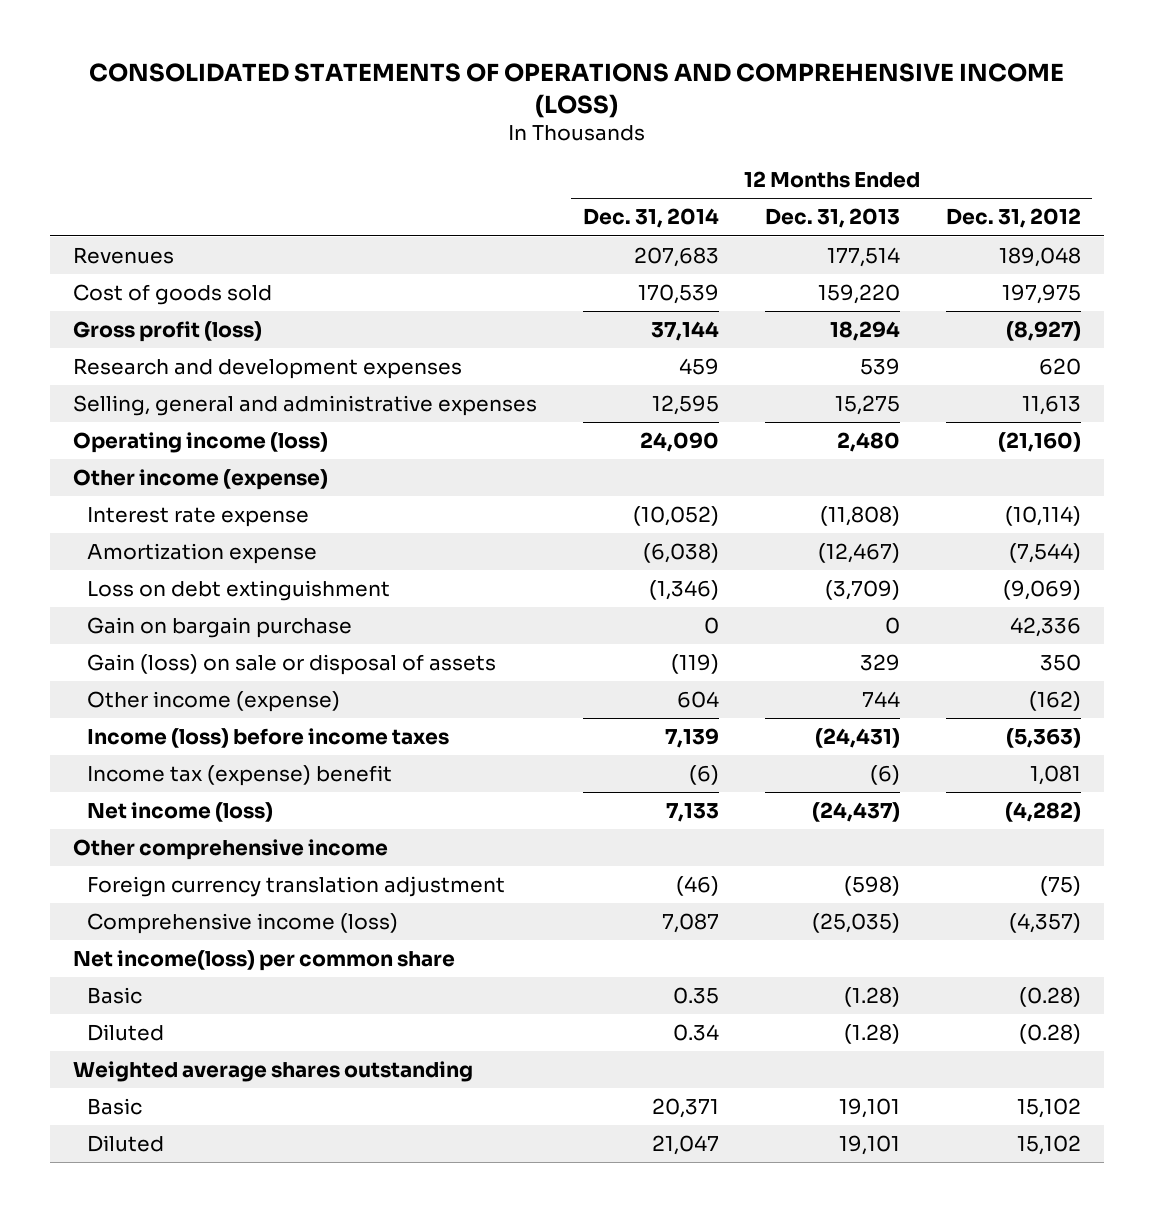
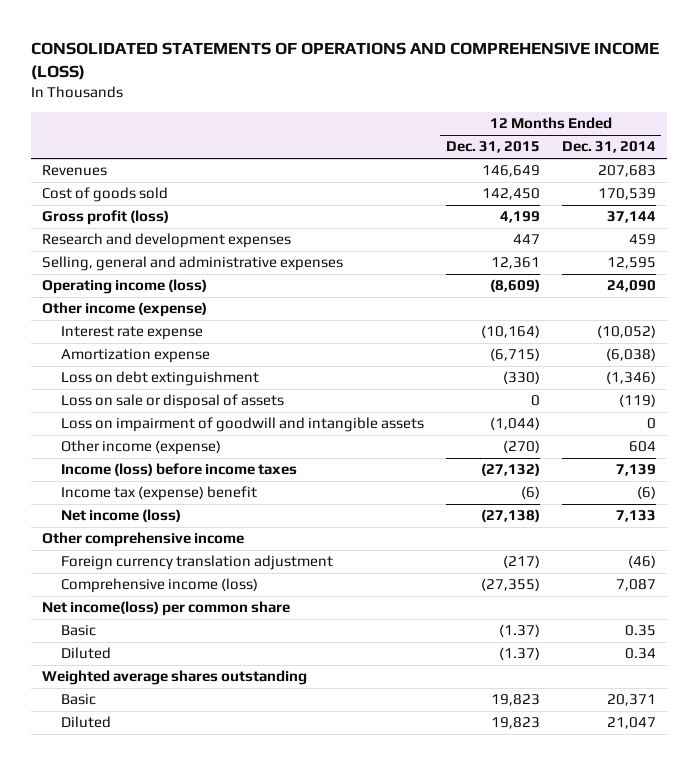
- | 12 Months Ended Dec. 31, 2014 | 12 Months Ended Dec. 31, 2013 | 12 Months Ended Dec. 31, 2012
+ | 12 Months Ended Dec. 31, 2015 | 12 Months Ended Dec. 31, 2014
- Gain on bargain purchase | 0 | 0 | 42,336
- Gain (loss) on sale or disposal of assets | (119) | 329 | 350
+ Loss on sale or disposal of assets | 0 | (119)
+ Loss on impairment of goodwill and intangible assets | (1,044) | 0

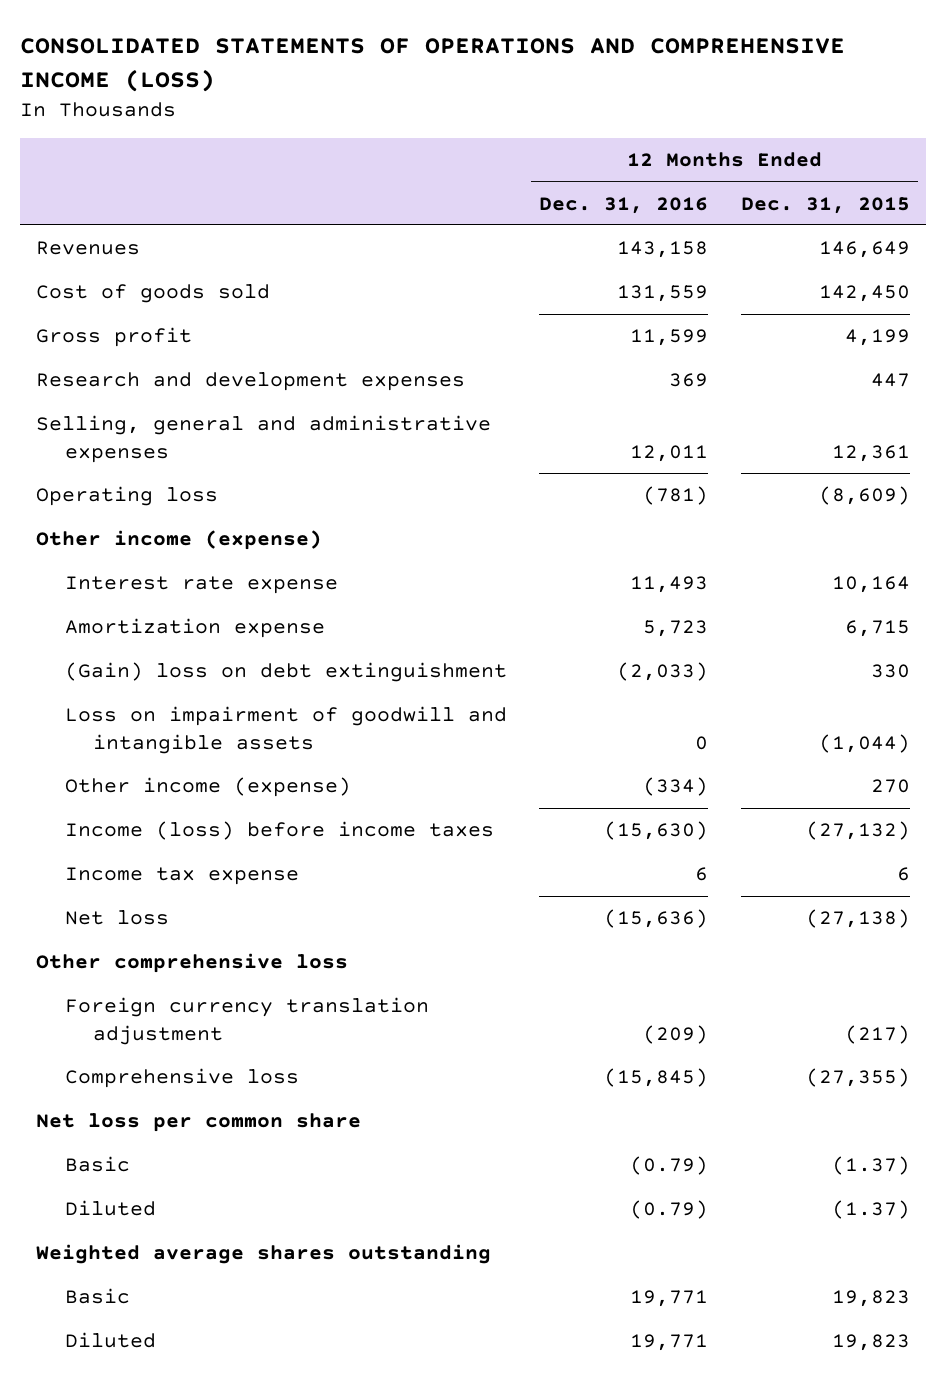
- | 12 Months Ended Dec. 31, 2015 | 12 Months Ended Dec. 31, 2014
+ | 12 Months Ended Dec. 31, 2016 | 12 Months Ended Dec. 31, 2015
- Gross profit (loss) | 4,199 | 37,144
+ Gross profit | 11,599 | 4,199
- Operating income (loss) | (8,609) | 24,090
+ Operating loss | (781) | (8,609)
- Interest rate expense | (10,164) | (10,052)
- Amortization expense | (6,715) | (6,038)
- Loss on debt extinguishment | (330) | (1,346)
- Loss on sale or disposal of assets | 0 | (119)
+ Interest rate expense | 11,493 | 10,164
+ Amortization expense | 5,723 | 6,715
+ (Gain) loss on debt extinguishment | (2,033) | 330
- Other income (expense) | (270) | 604
+ Other income (expense) | (334) | 270
- Income tax (expense) benefit | (6) | (6)
- Net income (loss) | (27,138) | 7,133
- Other comprehensive income
+ Income tax expense | 6 | 6
+ Net loss | (15,636) | (27,138)
+ Other comprehensive loss
- Comprehensive income (loss) | (27,355) | 7,087
- Net income(loss) per common share
+ Comprehensive loss | (15,845) | (27,355)
+ Net loss per common share

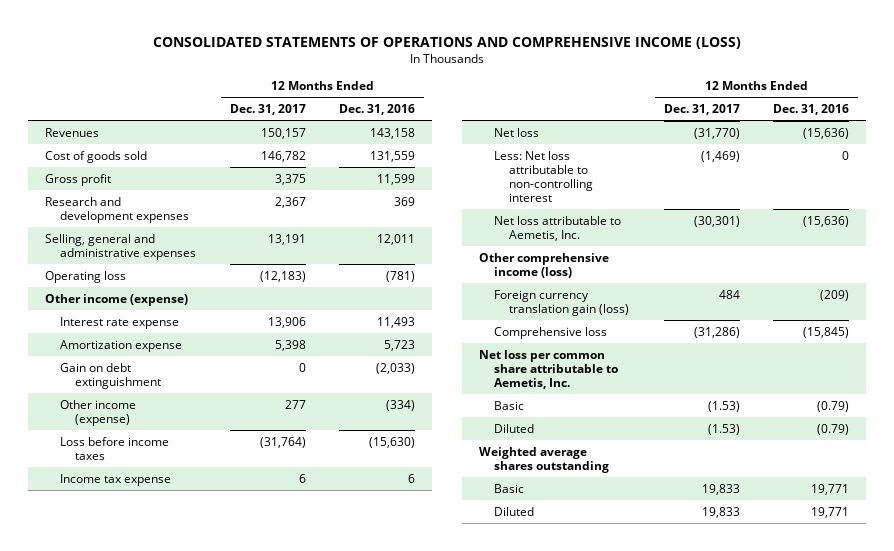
- | 12 Months Ended Dec. 31, 2016 | 12 Months Ended Dec. 31, 2015
+ | 12 Months Ended Dec. 31, 2017 | 12 Months Ended Dec. 31, 2016
- (Gain) loss on debt extinguishment | (2,033) | 330
- Loss on impairment of goodwill and intangible assets | 0 | (1,044)
+ Gain on debt extinguishment | 0 | (2,033)
- Income (loss) before income taxes | (15,630) | (27,132)
+ Loss before income taxes | (31,764) | (15,630)
- Other comprehensive loss
- Foreign currency translation adjustment | (209) | (217)
+ Less: Net loss attributable to non-controlling interest | (1,469) | 0
+ Net loss attributable to Aemetis, Inc. | (30,301) | (15,636)
+ Other comprehensive income (loss)
+ Foreign currency translation gain (loss) | 484 | (209)
- Net loss per common share
+ Net loss per common share attributable to Aemetis, Inc.

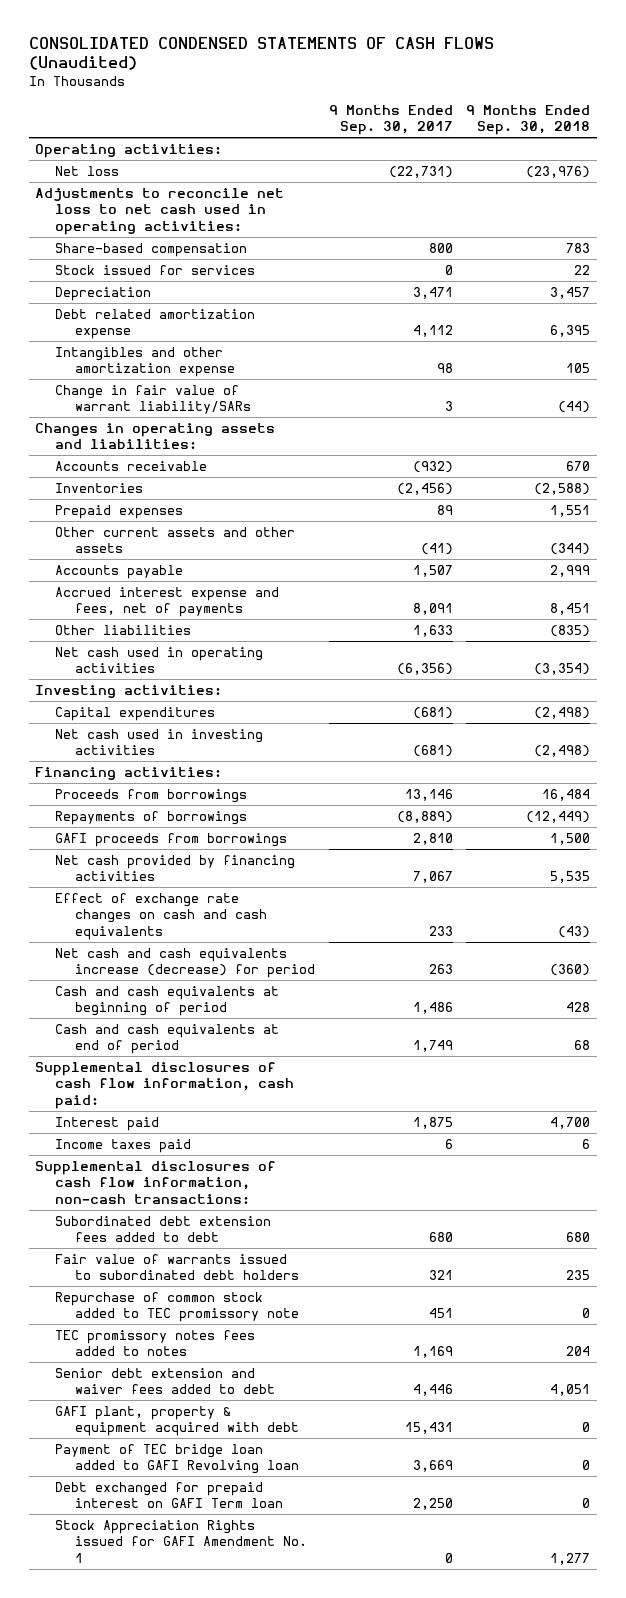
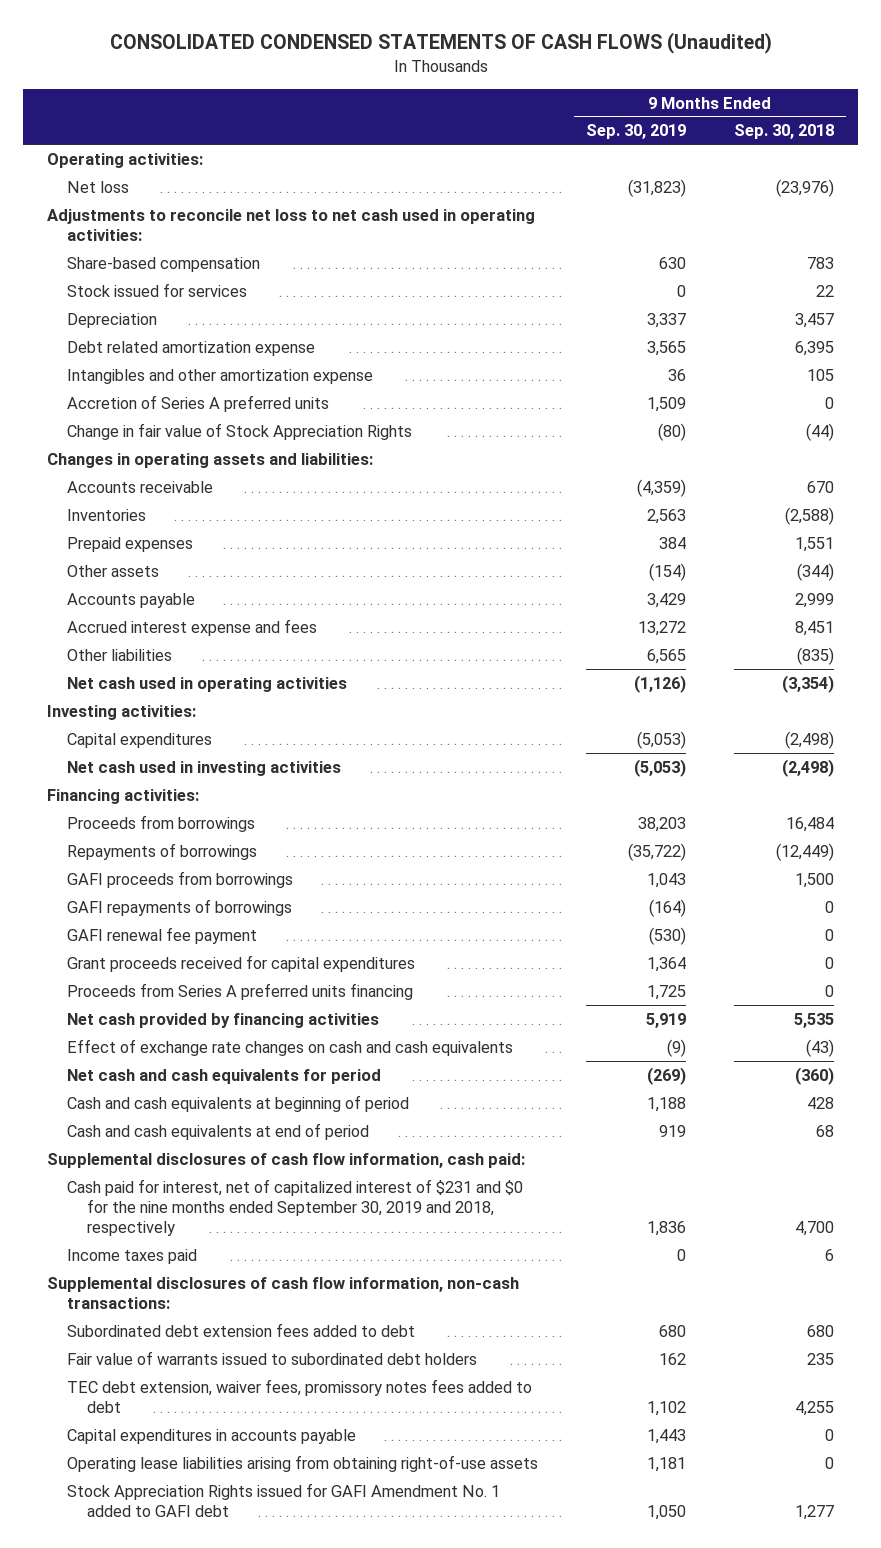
- | 9 Months Ended Sep. 30, 2017 | 9 Months Ended Sep. 30, 2018
+ | 9 Months Ended Sep. 30, 2019 | 9 Months Ended Sep. 30, 2018
- Change in fair value of warrant liability/SARs | 3 | (44)
+ Accretion of Series A preferred units | 1,509 | 0
+ Change in fair value of Stock Appreciation Rights | (80) | (44)
- Other current assets and other assets | (41) | (344)
+ Other assets | (154) | (344)
- Accrued interest expense and fees, net of payments | 8,091 | 8,451
+ Accrued interest expense and fees | 13,272 | 8,451
+ GAFI repayments of borrowings | (164) | 0
+ GAFI renewal fee payment | (530) | 0
+ Grant proceeds received for capital expenditures | 1,364 | 0
+ Proceeds from Series A preferred units financing | 1,725 | 0
- Net cash and cash equivalents increase (decrease) for period | 263 | (360)
+ Net cash and cash equivalents for period | (269) | (360)
- Interest paid | 1,875 | 4,700
+ Cash paid for interest, net of capitalized interest of $231 and $0 for the nine months ended September 30, 2019 and 2018, respectively | 1,836 | 4,700
- Repurchase of common stock added to TEC promissory note | 451 | 0
- TEC promissory notes fees added to notes | 1,169 | 204
- Senior debt extension and waiver fees added to debt | 4,446 | 4,051
- GAFI plant, property & equipment acquired with debt | 15,431 | 0
- Payment of TEC bridge loan added to GAFI Revolving loan | 3,669 | 0
- Debt exchanged for prepaid interest on GAFI Term loan | 2,250 | 0
- Stock Appreciation Rights issued for GAFI Amendment No. 1 | 0 | 1,277
+ TEC debt extension, waiver fees, promissory notes fees added to debt | 1,102 | 4,255
+ Capital expenditures in accounts payable | 1,443 | 0
+ Operating lease liabilities arising from obtaining right-of-use assets | 1,181 | 0
+ Stock Appreciation Rights issued for GAFI Amendment No. 1 added to GAFI debt | 1,050 | 1,277

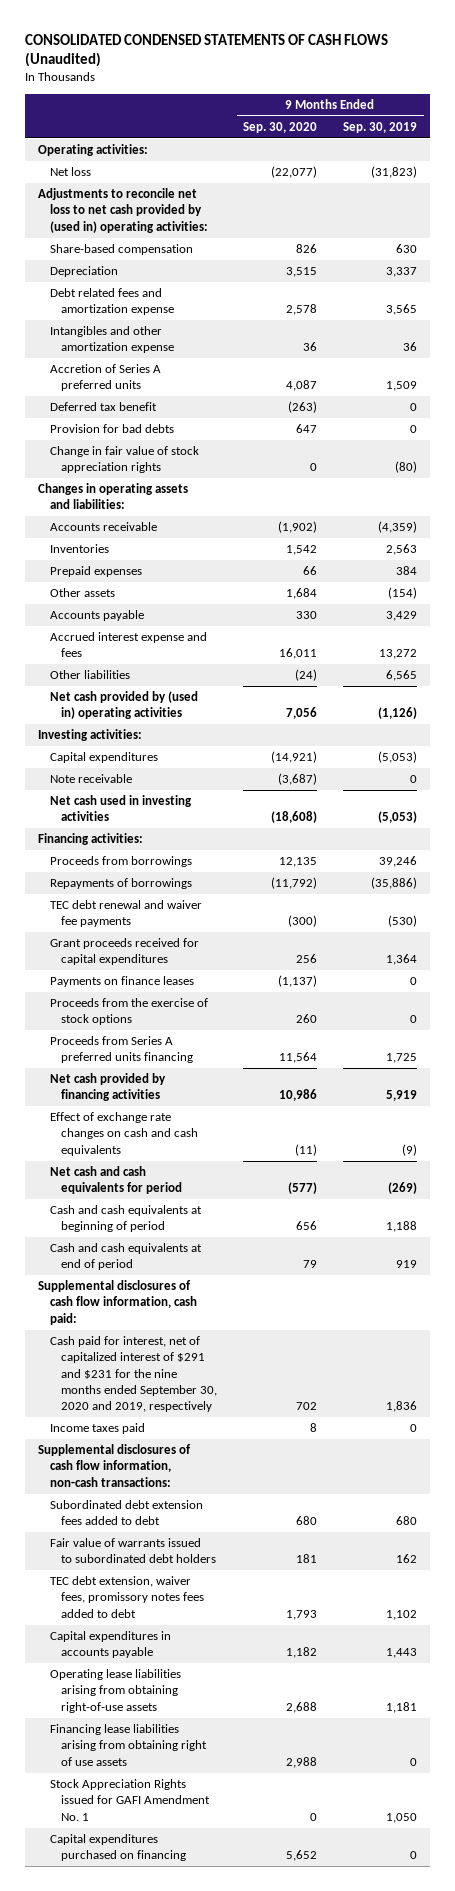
- | 9 Months Ended Sep. 30, 2019 | 9 Months Ended Sep. 30, 2018
+ | 9 Months Ended Sep. 30, 2020 | 9 Months Ended Sep. 30, 2019
- Adjustments to reconcile net loss to net cash used in operating activities:
+ Adjustments to reconcile net loss to net cash provided by (used in) operating activities:
- Stock issued for services | 0 | 22
- Debt related amortization expense | 3,565 | 6,395
+ Debt related fees and amortization expense | 2,578 | 3,565
- Change in fair value of Stock Appreciation Rights | (80) | (44)
+ Deferred tax benefit | (263) | 0
+ Provision for bad debts | 647 | 0
+ Change in fair value of stock appreciation rights | 0 | (80)
- Net cash used in operating activities | (1,126) | (3,354)
+ Net cash provided by (used in) operating activities | 7,056 | (1,126)
+ Note receivable | (3,687) | 0
- Proceeds from borrowings | 38,203 | 16,484
- Repayments of borrowings | (35,722) | (12,449)
- GAFI proceeds from borrowings | 1,043 | 1,500
- GAFI repayments of borrowings | (164) | 0
- GAFI renewal fee payment | (530) | 0
+ Proceeds from borrowings | 12,135 | 39,246
+ Repayments of borrowings | (11,792) | (35,886)
+ TEC debt renewal and waiver fee payments | (300) | (530)
+ Payments on finance leases | (1,137) | 0
+ Proceeds from the exercise of stock options | 260 | 0
- Cash paid for interest, net of capitalized interest of $231 and $0 for the nine months ended September 30, 2019 and 2018, respectively | 1,836 | 4,700
+ Cash paid for interest, net of capitalized interest of $291 and $231 for the nine months ended September 30, 2020 and 2019, respectively | 702 | 1,836
- Stock Appreciation Rights issued for GAFI Amendment No. 1 added to GAFI debt | 1,050 | 1,277
+ Financing lease liabilities arising from obtaining right of use assets | 2,988 | 0
+ Stock Appreciation Rights issued for GAFI Amendment No. 1 | 0 | 1,050
+ Capital expenditures purchased on financing | 5,652 | 0

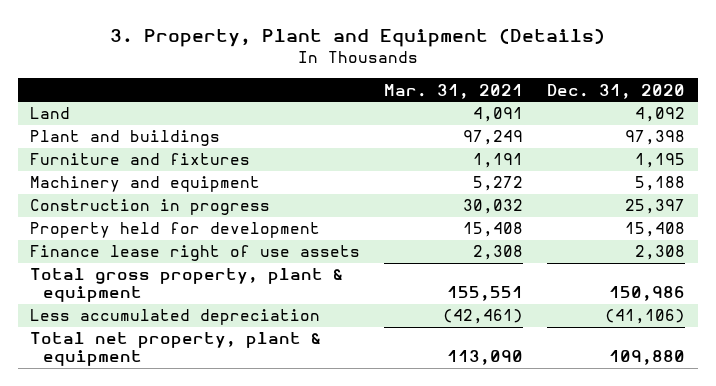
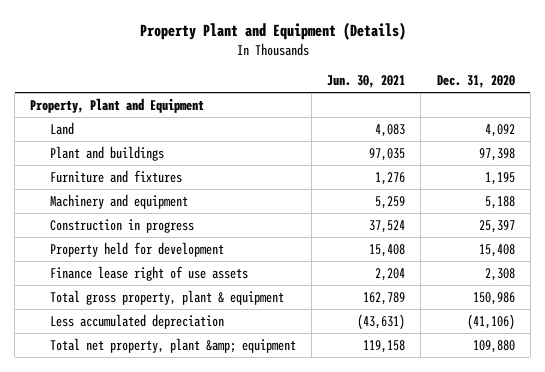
- 3. Property, Plant and Equipment (Details)
+ Property Plant and Equipment (Details)
- | Mar. 31, 2021 | Dec. 31, 2020
+ | Jun. 30, 2021 | Dec. 31, 2020
+ Property, Plant and Equipment
- Total net property, plant & equipment | 113,090 | 109,880
+ Total net property, plant &amp; equipment | 119,158 | 109,880

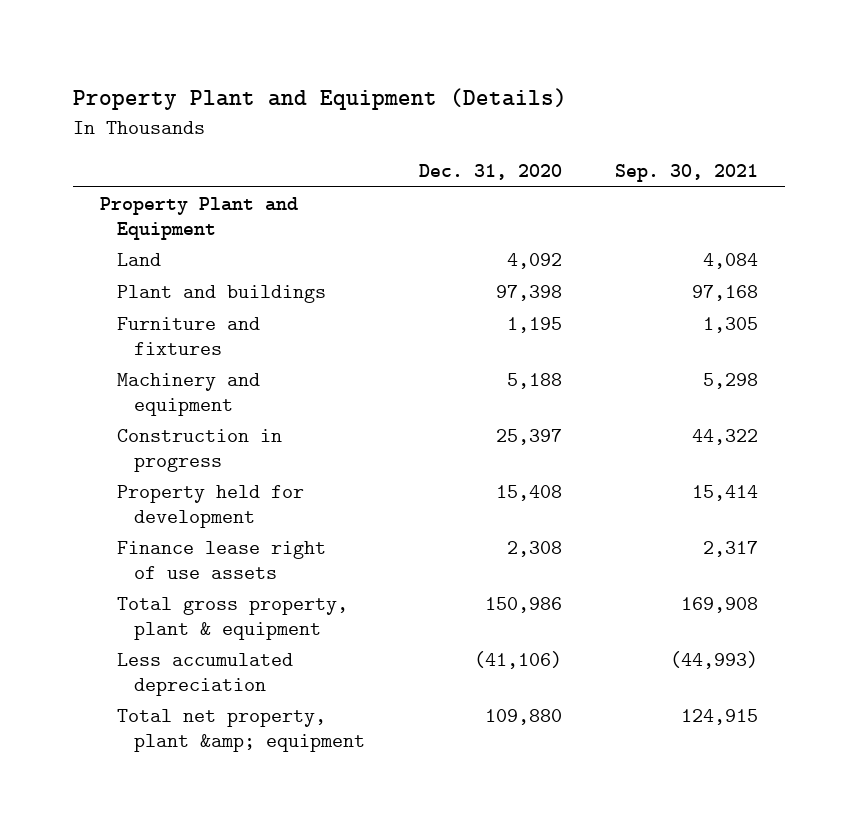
- | Jun. 30, 2021 | Dec. 31, 2020
+ | Dec. 31, 2020 | Sep. 30, 2021
- Property, Plant and Equipment
+ Property Plant and Equipment

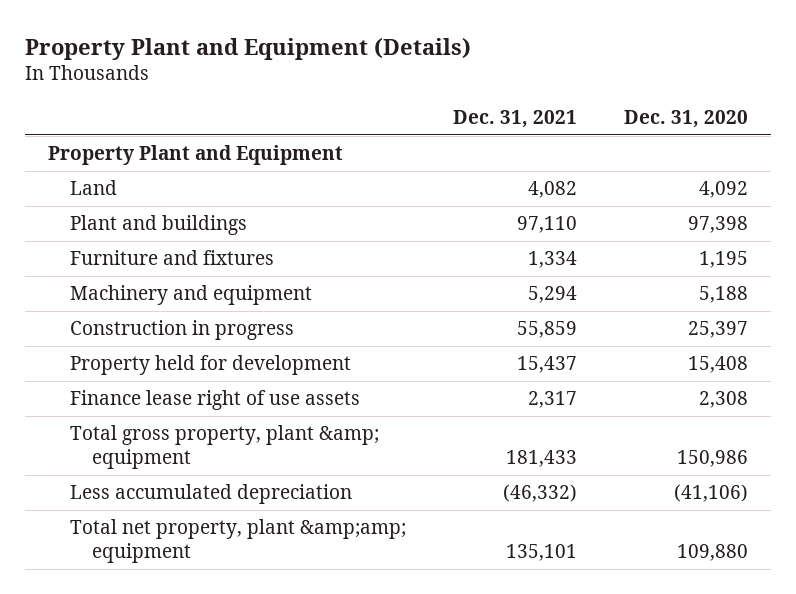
- | Dec. 31, 2020 | Sep. 30, 2021
+ | Dec. 31, 2021 | Dec. 31, 2020
- Total gross property, plant & equipment | 150,986 | 169,908
+ Total gross property, plant &amp; equipment | 181,433 | 150,986
- Total net property, plant &amp; equipment | 109,880 | 124,915
+ Total net property, plant &amp;amp; equipment | 135,101 | 109,880

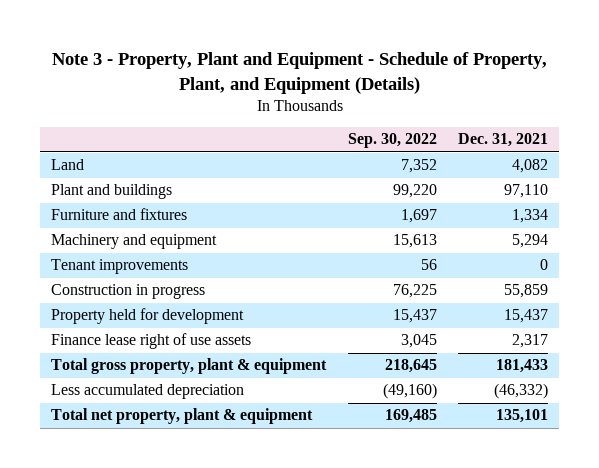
- Property Plant and Equipment (Details)
+ Note 3 - Property, Plant and Equipment - Schedule of Property, Plant, and Equipment (Details)
- | Dec. 31, 2021 | Dec. 31, 2020
+ | Sep. 30, 2022 | Dec. 31, 2021
- Property Plant and Equipment
+ Tenant improvements | 56 | 0
- Total gross property, plant &amp; equipment | 181,433 | 150,986
+ Total gross property, plant & equipment | 218,645 | 181,433
- Total net property, plant &amp;amp; equipment | 135,101 | 109,880
+ Total net property, plant & equipment | 169,485 | 135,101

